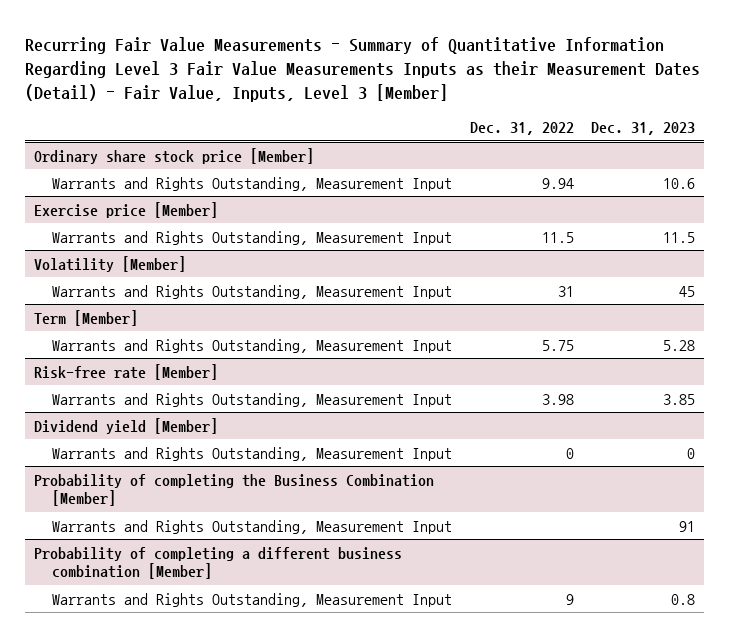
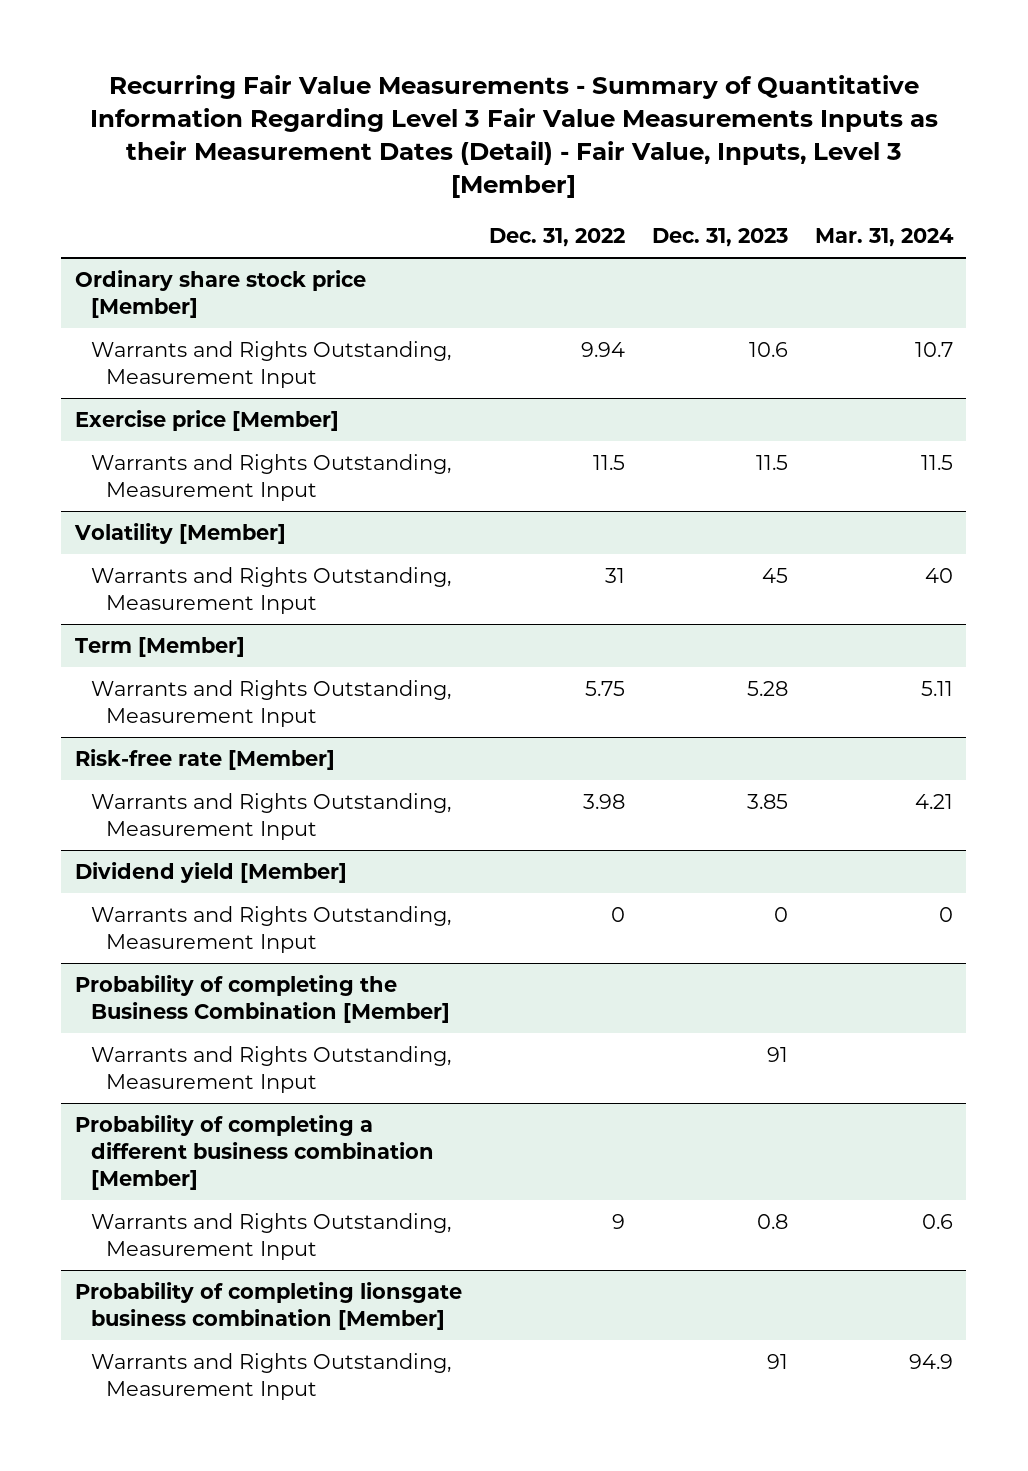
- | Dec. 31, 2022 | Dec. 31, 2023
+ | Dec. 31, 2022 | Dec. 31, 2023 | Mar. 31, 2024
+ Probability of completing lionsgate business combination [Member]
+ Warrants and Rights Outstanding, Measurement Input | | 91 | 94.9

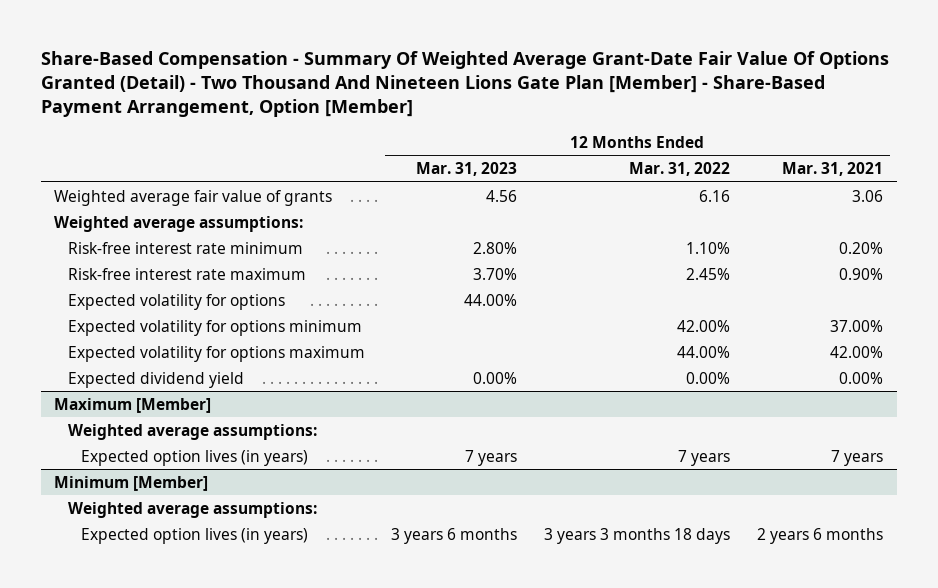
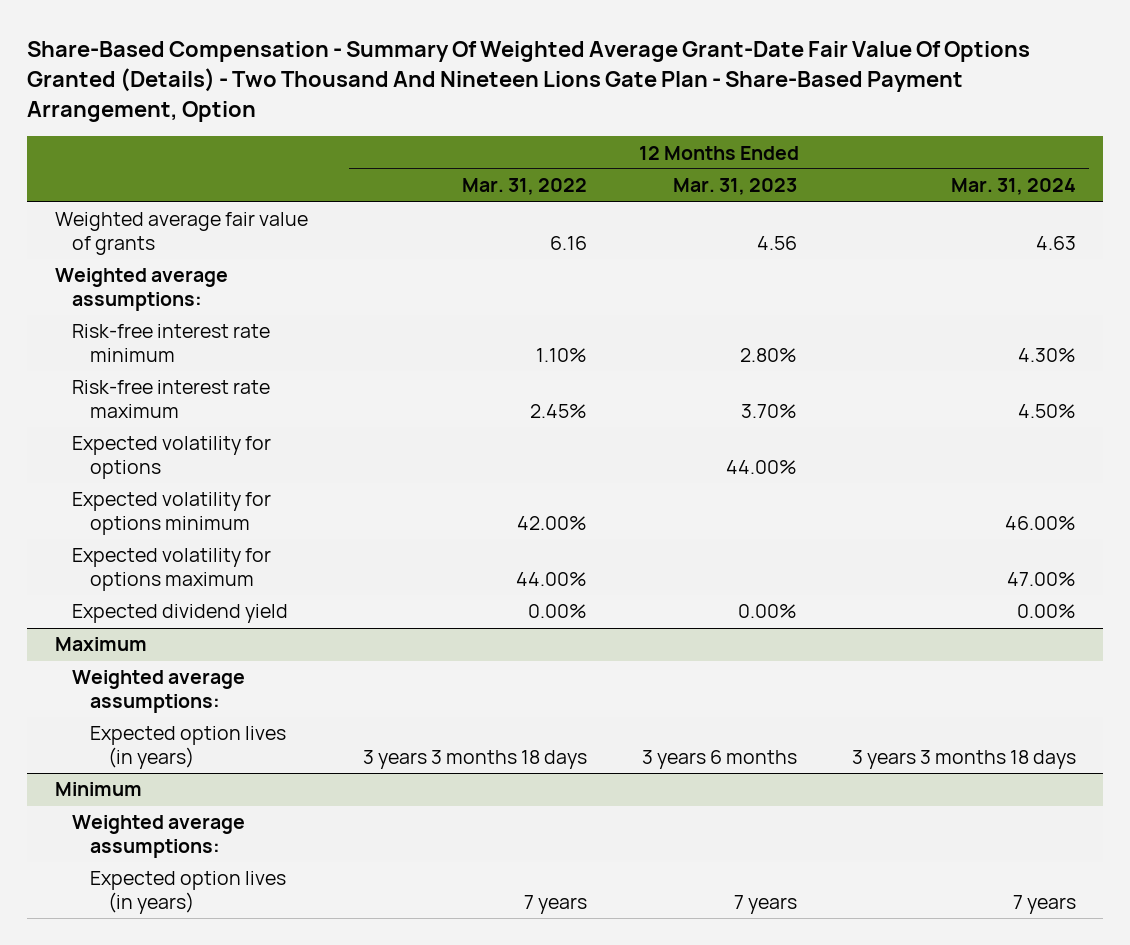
- Share-Based Compensation - Summary Of Weighted Average Grant-Date Fair Value Of Options Granted (Detail) - Two Thousand And Nineteen Lions Gate Plan [Member] - Share-Based Payment Arrangement, Option [Member]
+ Share-Based Compensation - Summary Of Weighted Average Grant-Date Fair Value Of Options Granted (Details) - Two Thousand And Nineteen Lions Gate Plan - Share-Based Payment Arrangement, Option
- | 12 Months Ended Mar. 31, 2023 | 12 Months Ended Mar. 31, 2022 | 12 Months Ended Mar. 31, 2021
+ | 12 Months Ended Mar. 31, 2022 | 12 Months Ended Mar. 31, 2023 | 12 Months Ended Mar. 31, 2024
- Maximum [Member]
- Weighted average assumptions:
- Expected option lives (in years) | 7 years | 7 years | 7 years
- Minimum [Member]
+ Maximum
+ Minimum
+ Weighted average assumptions:
+ Expected option lives (in years) | 7 years | 7 years | 7 years

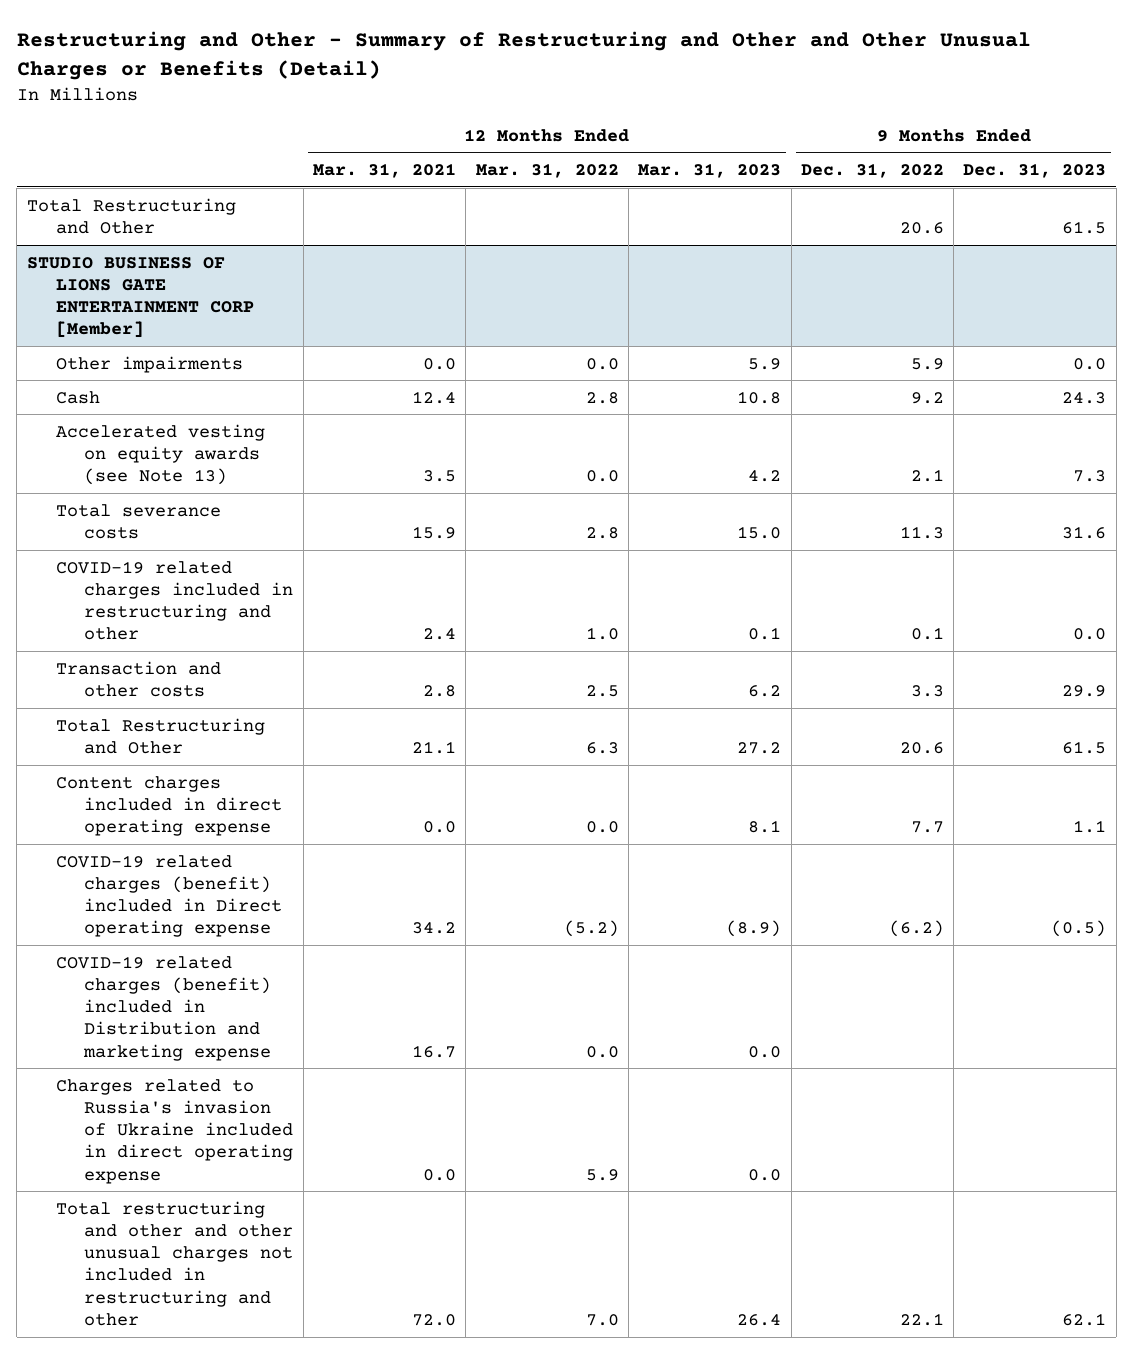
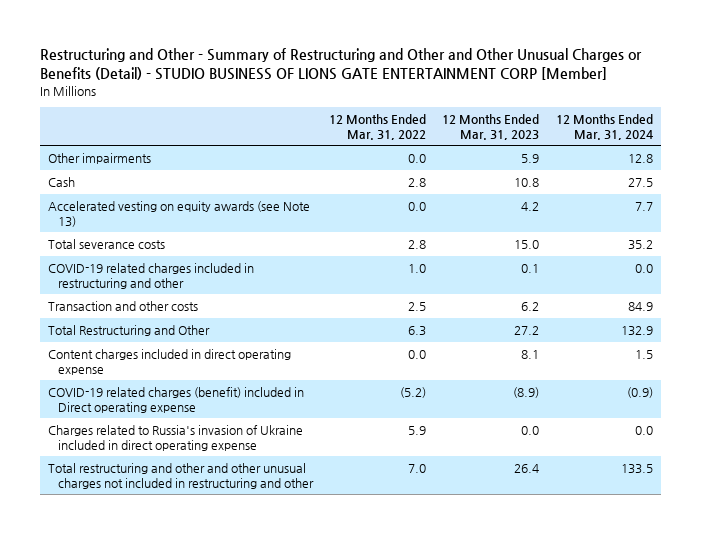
- Restructuring and Other - Summary of Restructuring and Other and Other Unusual Charges or Benefits (Detail)
+ Restructuring and Other - Summary of Restructuring and Other and Other Unusual Charges or Benefits (Detail) - STUDIO BUSINESS OF LIONS GATE ENTERTAINMENT CORP [Member]
- | 12 Months Ended Mar. 31, 2021 | 12 Months Ended Mar. 31, 2022 | 12 Months Ended Mar. 31, 2023 | 9 Months Ended Dec. 31, 2022 | 9 Months Ended Dec. 31, 2023
+ | 12 Months Ended Mar. 31, 2022 | 12 Months Ended Mar. 31, 2023 | 12 Months Ended Mar. 31, 2024
- Total Restructuring and Other | | | | 20.6 | 61.5
- STUDIO BUSINESS OF LIONS GATE ENTERTAINMENT CORP [Member]
- COVID-19 related charges (benefit) included in Distribution and marketing expense | 16.7 | 0.0 | 0.0 | |

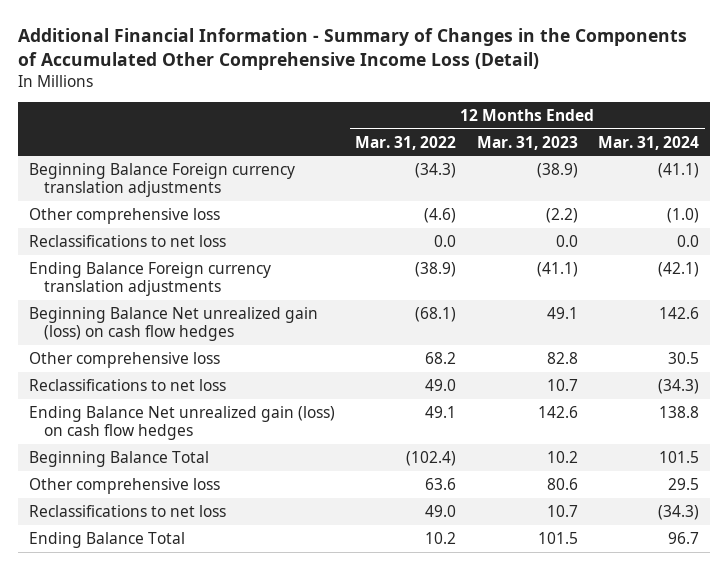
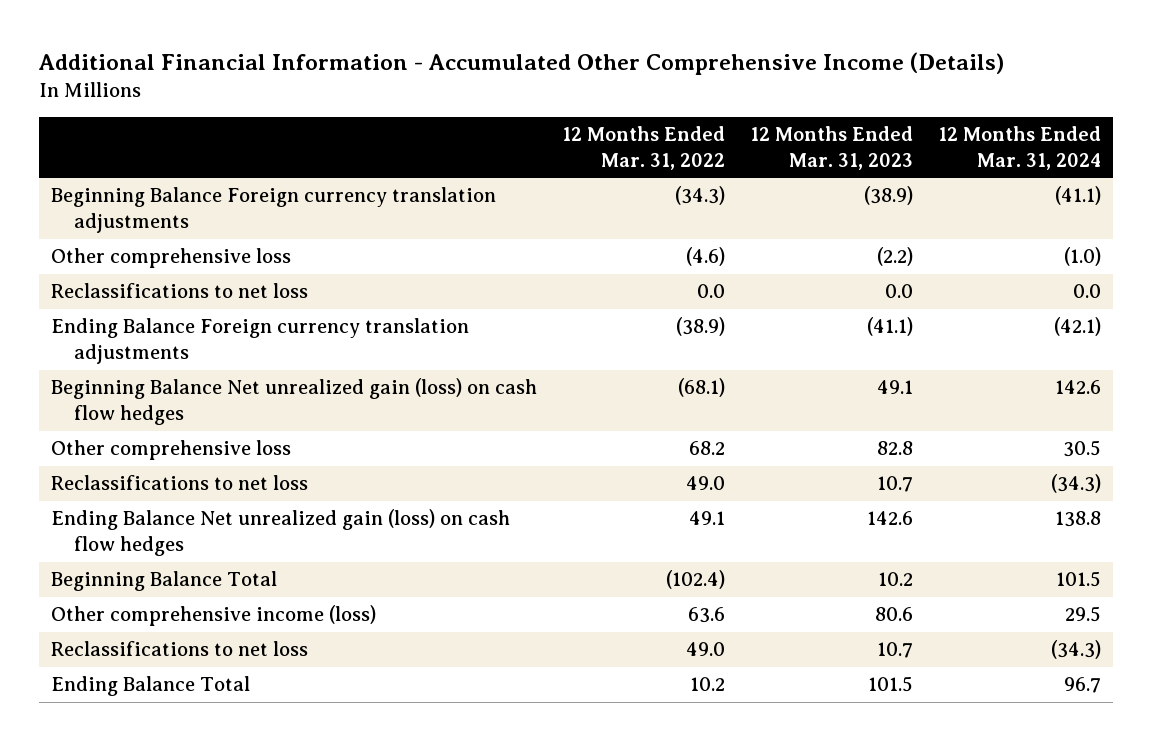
- Additional Financial Information - Summary of Changes in the Components of Accumulated Other Comprehensive Income Loss (Detail)
+ Additional Financial Information - Accumulated Other Comprehensive Income (Details)
- Other comprehensive loss | 63.6 | 80.6 | 29.5
+ Other comprehensive income (loss) | 63.6 | 80.6 | 29.5

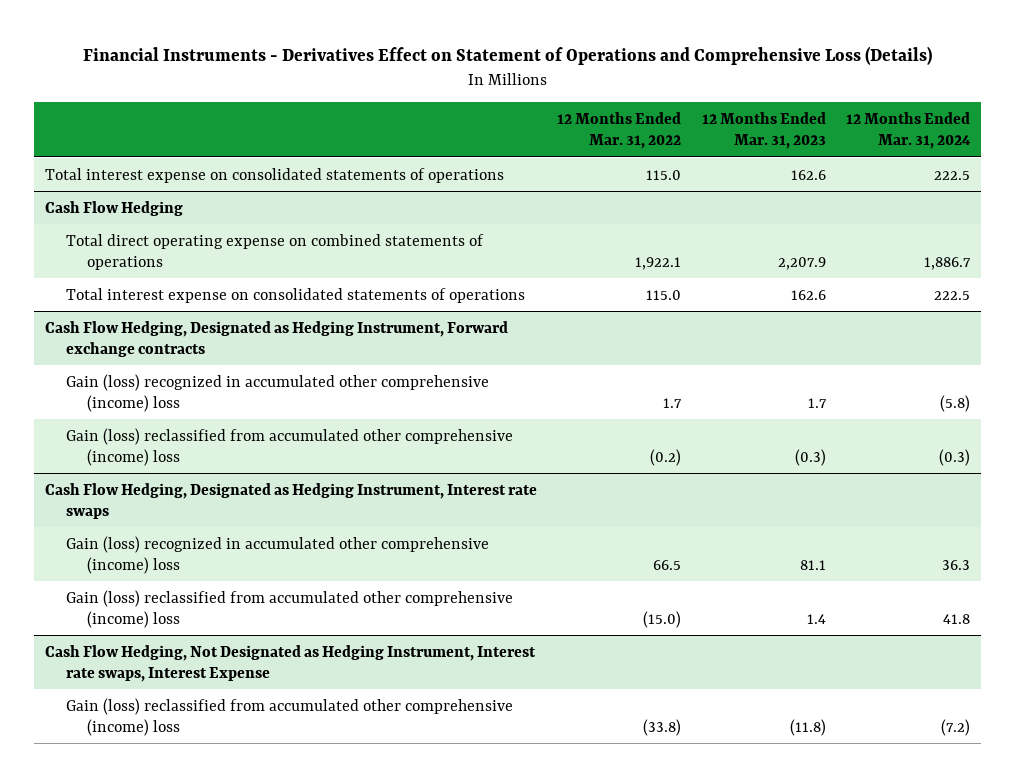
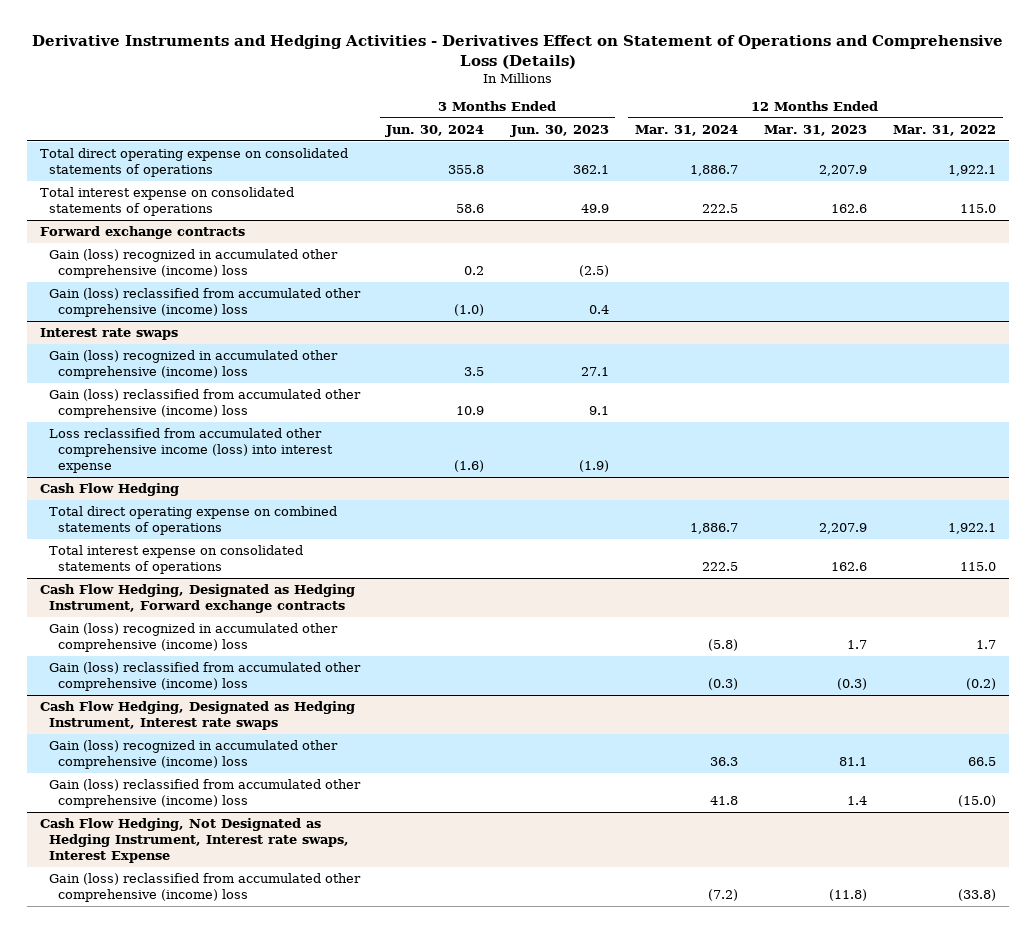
- Financial Instruments - Derivatives Effect on Statement of Operations and Comprehensive Loss (Details)
+ Derivative Instruments and Hedging Activities - Derivatives Effect on Statement of Operations and Comprehensive Loss (Details)
- | 12 Months Ended Mar. 31, 2022 | 12 Months Ended Mar. 31, 2023 | 12 Months Ended Mar. 31, 2024
+ | 3 Months Ended Jun. 30, 2024 | 3 Months Ended Jun. 30, 2023 | 12 Months Ended Mar. 31, 2024 | 12 Months Ended Mar. 31, 2023 | 12 Months Ended Mar. 31, 2022
+ Total direct operating expense on consolidated statements of operations | 355.8 | 362.1 | 1,886.7 | 2,207.9 | 1,922.1
+ Forward exchange contracts
+ Gain (loss) recognized in accumulated other comprehensive (income) loss | 0.2 | (2.5) | | |
+ Gain (loss) reclassified from accumulated other comprehensive (income) loss | (1.0) | 0.4 | | |
+ Interest rate swaps
+ Gain (loss) recognized in accumulated other comprehensive (income) loss | 3.5 | 27.1 | | |
+ Gain (loss) reclassified from accumulated other comprehensive (income) loss | 10.9 | 9.1 | | |
+ Loss reclassified from accumulated other comprehensive income (loss) into interest expense | (1.6) | (1.9) | | |

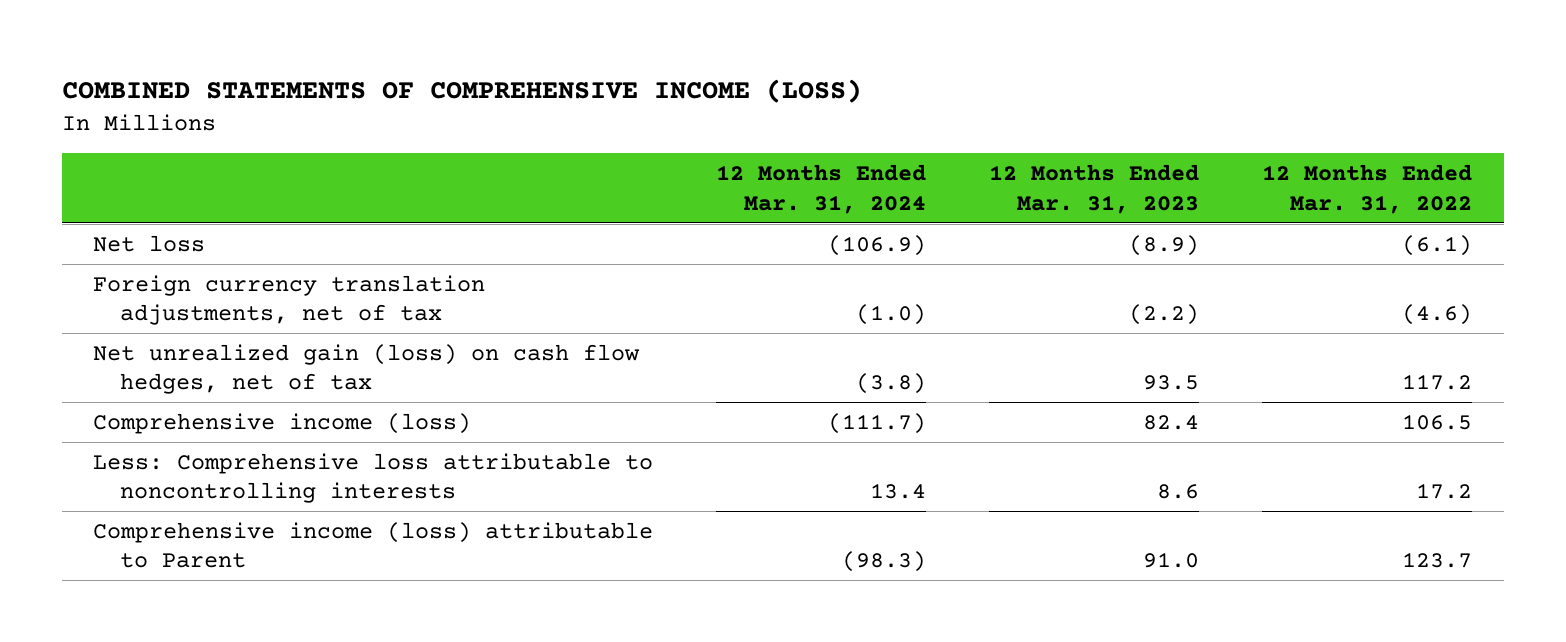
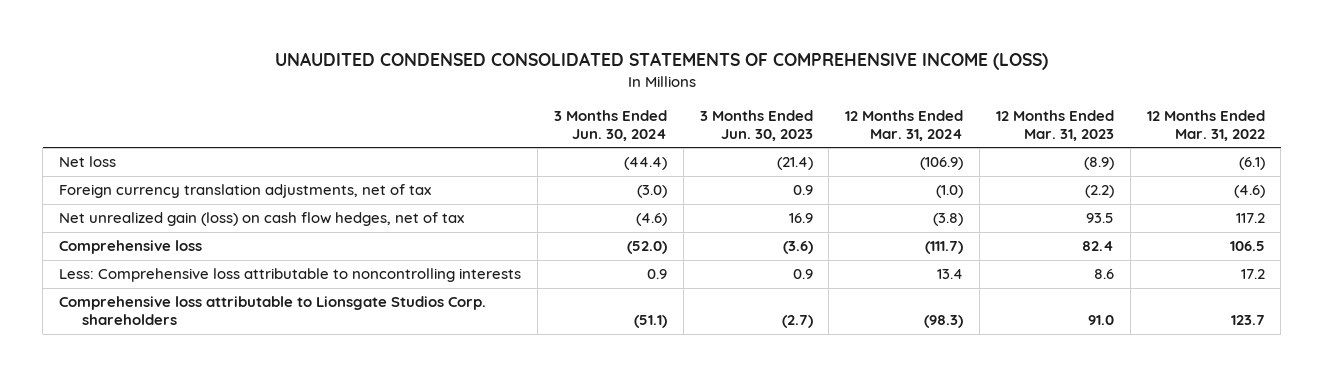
- COMBINED STATEMENTS OF COMPREHENSIVE INCOME (LOSS)
+ UNAUDITED CONDENSED CONSOLIDATED STATEMENTS OF COMPREHENSIVE INCOME (LOSS)
- | 12 Months Ended Mar. 31, 2024 | 12 Months Ended Mar. 31, 2023 | 12 Months Ended Mar. 31, 2022
+ | 3 Months Ended Jun. 30, 2024 | 3 Months Ended Jun. 30, 2023 | 12 Months Ended Mar. 31, 2024 | 12 Months Ended Mar. 31, 2023 | 12 Months Ended Mar. 31, 2022
- Comprehensive income (loss) | (111.7) | 82.4 | 106.5
+ Comprehensive loss | (52.0) | (3.6) | (111.7) | 82.4 | 106.5
- Comprehensive income (loss) attributable to Parent | (98.3) | 91.0 | 123.7
+ Comprehensive loss attributable to Lionsgate Studios Corp. shareholders | (51.1) | (2.7) | (98.3) | 91.0 | 123.7

